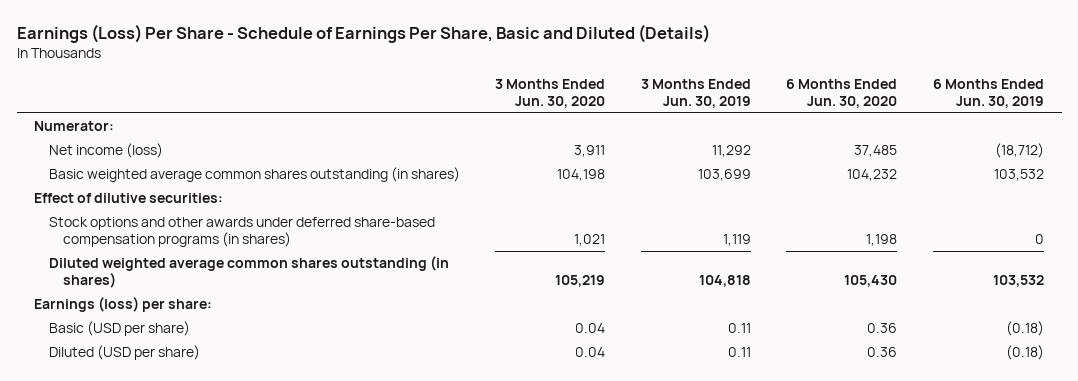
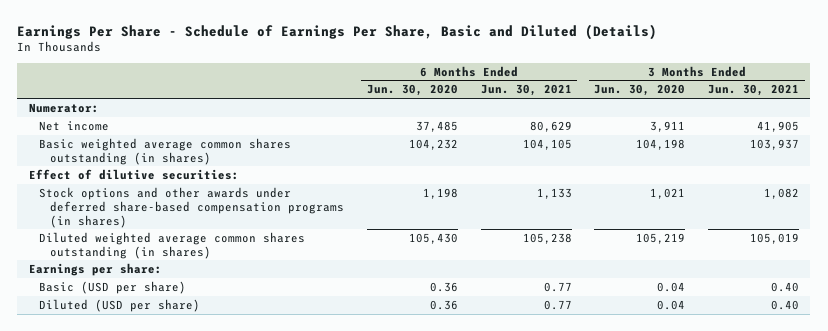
- Earnings (Loss) Per Share - Schedule of Earnings Per Share, Basic and Diluted (Details)
+ Earnings Per Share - Schedule of Earnings Per Share, Basic and Diluted (Details)
- | 3 Months Ended Jun. 30, 2020 | 3 Months Ended Jun. 30, 2019 | 6 Months Ended Jun. 30, 2020 | 6 Months Ended Jun. 30, 2019
+ | 6 Months Ended Jun. 30, 2020 | 6 Months Ended Jun. 30, 2021 | 3 Months Ended Jun. 30, 2020 | 3 Months Ended Jun. 30, 2021
- Net income (loss) | 3,911 | 11,292 | 37,485 | (18,712)
+ Net income | 37,485 | 80,629 | 3,911 | 41,905
- Earnings (loss) per share:
+ Earnings per share:

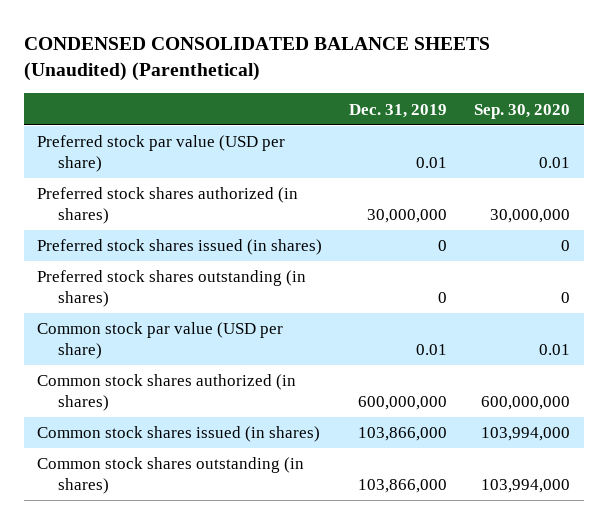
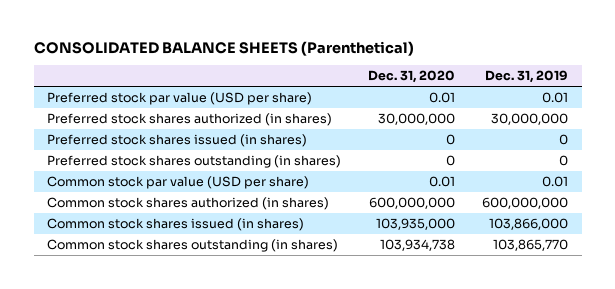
- CONDENSED CONSOLIDATED BALANCE SHEETS (Unaudited) (Parenthetical)
+ CONSOLIDATED BALANCE SHEETS (Parenthetical)
- | Dec. 31, 2019 | Sep. 30, 2020
+ | Dec. 31, 2020 | Dec. 31, 2019
- Common stock shares outstanding (in shares) | 103,866,000 | 103,994,000
+ Common stock shares outstanding (in shares) | 103,934,738 | 103,865,770

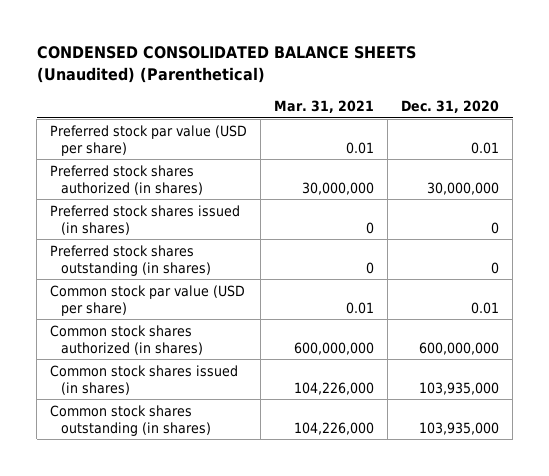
- CONSOLIDATED BALANCE SHEETS (Parenthetical)
+ CONDENSED CONSOLIDATED BALANCE SHEETS (Unaudited) (Parenthetical)
- | Dec. 31, 2020 | Dec. 31, 2019
+ | Mar. 31, 2021 | Dec. 31, 2020
- Common stock shares outstanding (in shares) | 103,934,738 | 103,865,770
+ Common stock shares outstanding (in shares) | 104,226,000 | 103,935,000

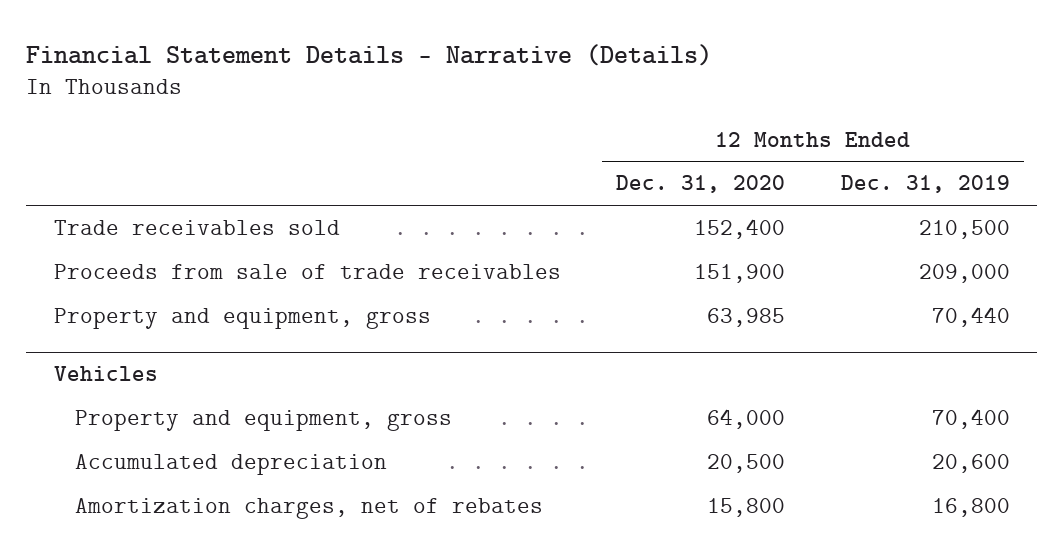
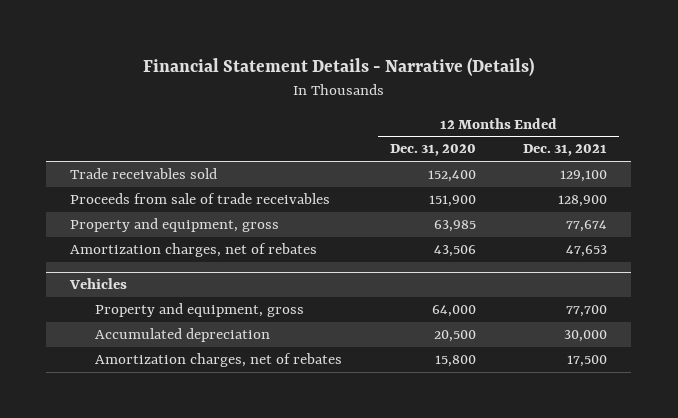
- | 12 Months Ended Dec. 31, 2020 | 12 Months Ended Dec. 31, 2019
+ | 12 Months Ended Dec. 31, 2020 | 12 Months Ended Dec. 31, 2021
+ Amortization charges, net of rebates | 43,506 | 47,653

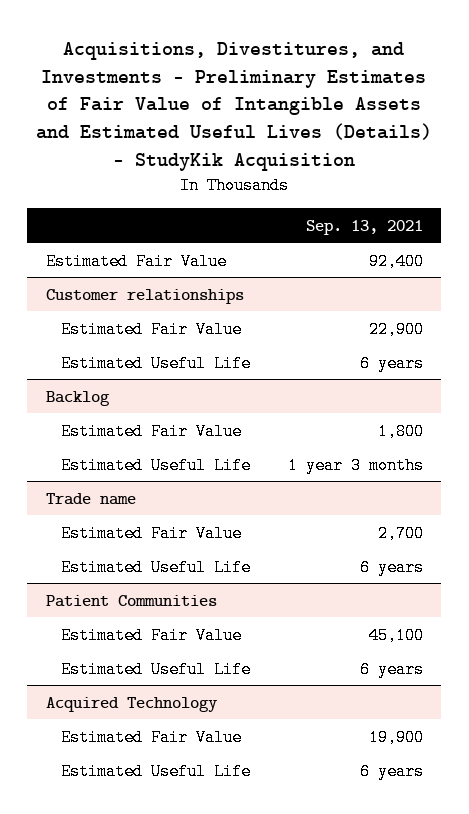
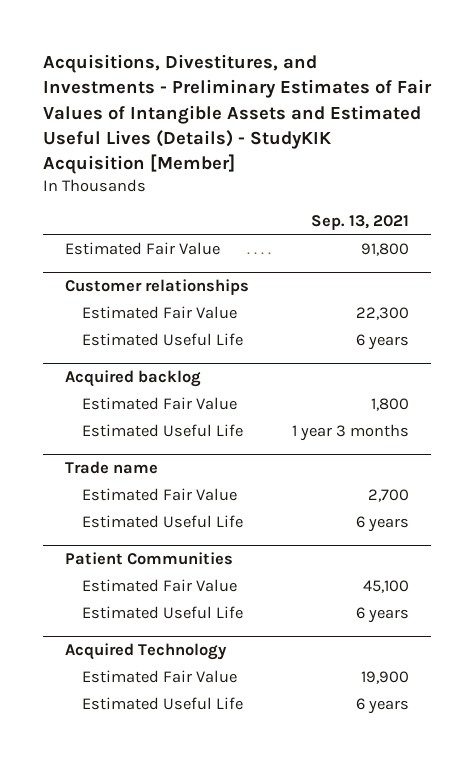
- Acquisitions, Divestitures, and Investments - Preliminary Estimates of Fair Value of Intangible Assets and Estimated Useful Lives (Details) - StudyKik Acquisition
+ Acquisitions, Divestitures, and Investments - Preliminary Estimates of Fair Values of Intangible Assets and Estimated Useful Lives (Details) - StudyKIK Acquisition [Member]
- Estimated Fair Value | 92,400
+ Estimated Fair Value | 91,800
@ Customer relationships
- Estimated Fair Value | 22,900
+ Estimated Fair Value | 22,300
- Backlog
+ Acquired backlog

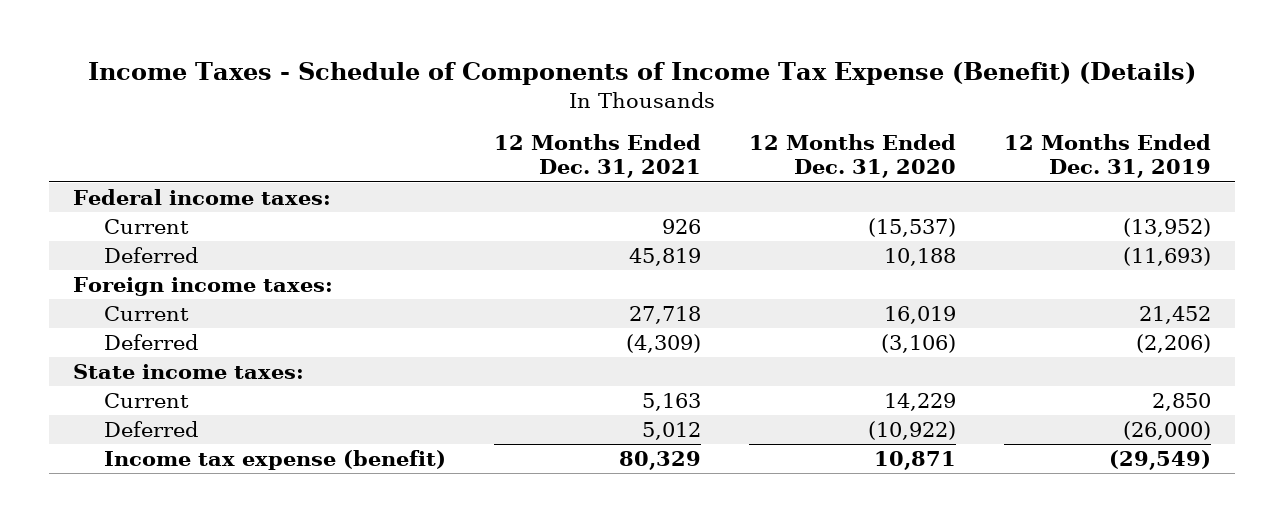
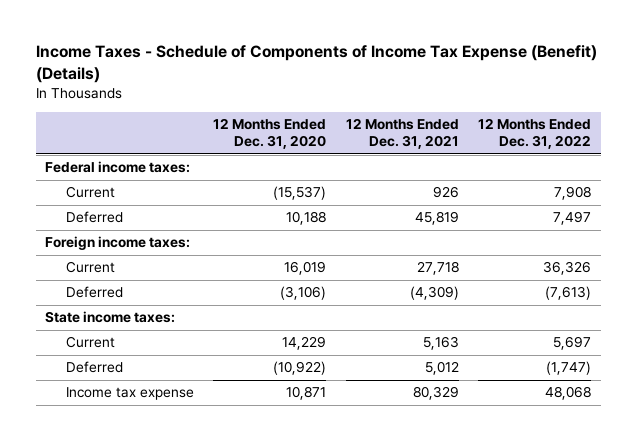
- | 12 Months Ended Dec. 31, 2021 | 12 Months Ended Dec. 31, 2020 | 12 Months Ended Dec. 31, 2019
+ | 12 Months Ended Dec. 31, 2020 | 12 Months Ended Dec. 31, 2021 | 12 Months Ended Dec. 31, 2022
- Income tax expense (benefit) | 80,329 | 10,871 | (29,549)
+ Income tax expense | 10,871 | 80,329 | 48,068

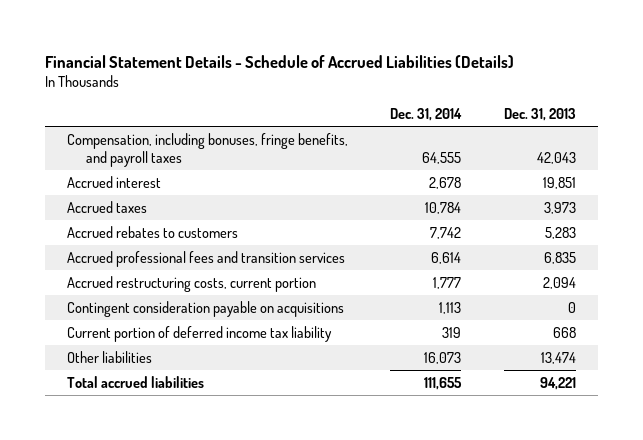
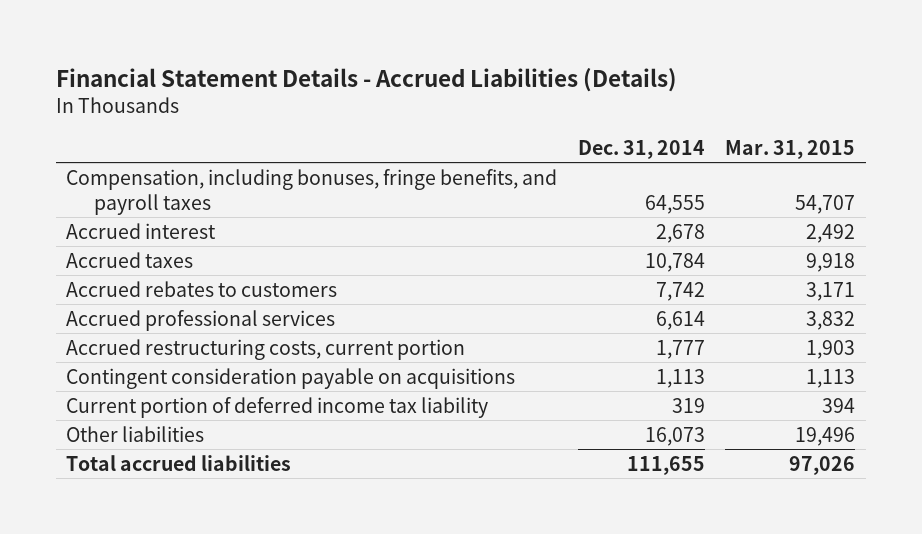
- Financial Statement Details - Schedule of Accrued Liabilities (Details)
+ Financial Statement Details - Accrued Liabilities (Details)
- | Dec. 31, 2014 | Dec. 31, 2013
+ | Dec. 31, 2014 | Mar. 31, 2015
- Accrued professional fees and transition services | 6,614 | 6,835
+ Accrued professional services | 6,614 | 3,832

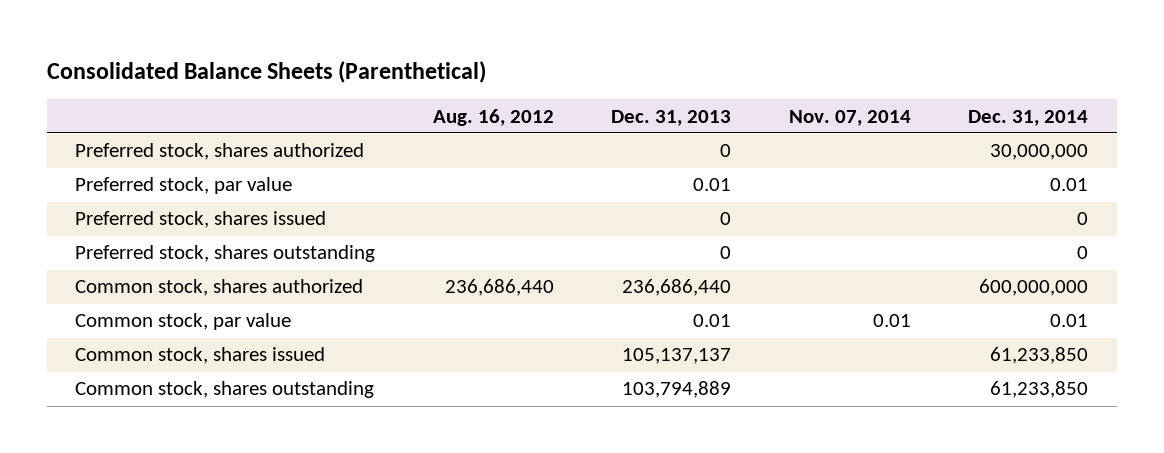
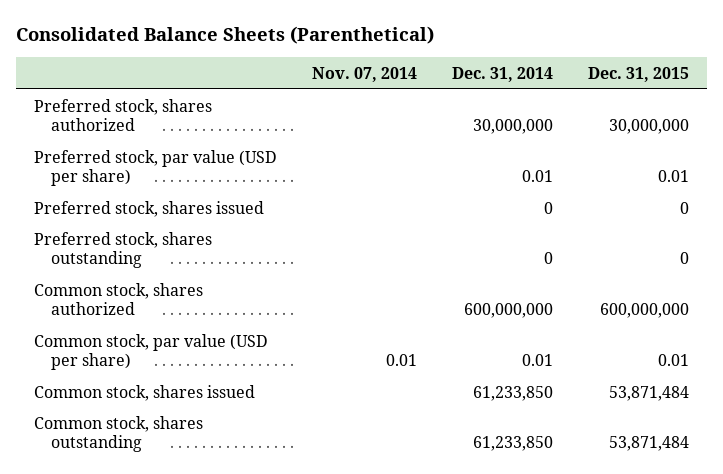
- | Aug. 16, 2012 | Dec. 31, 2013 | Nov. 07, 2014 | Dec. 31, 2014
+ | Nov. 07, 2014 | Dec. 31, 2014 | Dec. 31, 2015
- Preferred stock, par value | | 0.01 | | 0.01
+ Preferred stock, par value (USD per share) | | 0.01 | 0.01
- Common stock, par value | | 0.01 | 0.01 | 0.01
+ Common stock, par value (USD per share) | 0.01 | 0.01 | 0.01

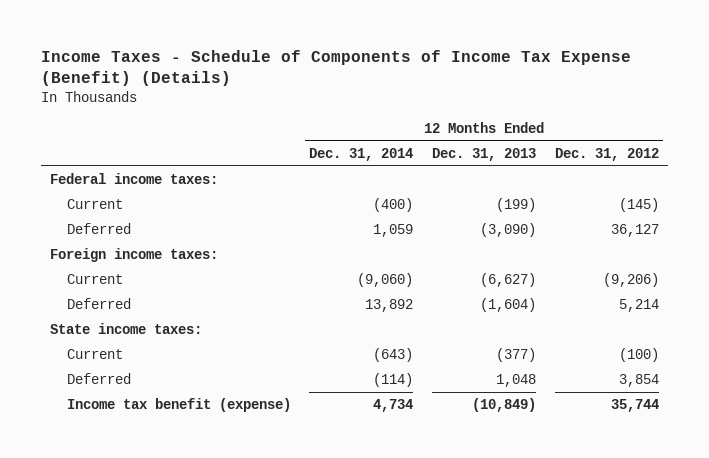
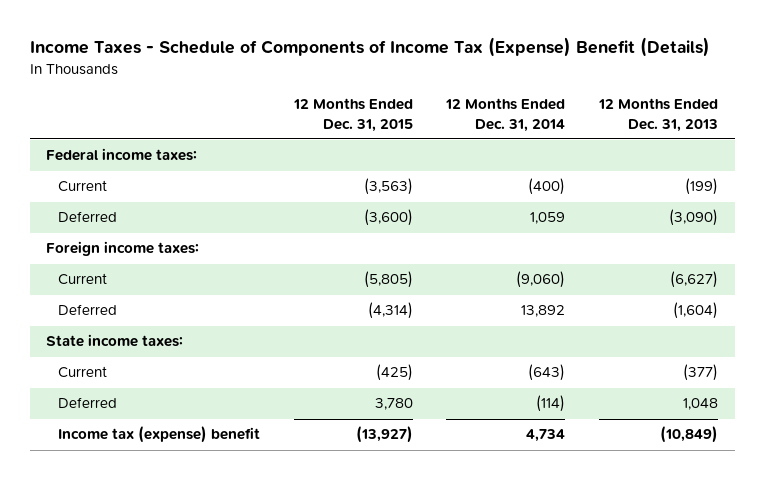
- Income Taxes - Schedule of Components of Income Tax Expense (Benefit) (Details)
+ Income Taxes - Schedule of Components of Income Tax (Expense) Benefit (Details)
- | 12 Months Ended Dec. 31, 2014 | 12 Months Ended Dec. 31, 2013 | 12 Months Ended Dec. 31, 2012
+ | 12 Months Ended Dec. 31, 2015 | 12 Months Ended Dec. 31, 2014 | 12 Months Ended Dec. 31, 2013
- Income tax benefit (expense) | 4,734 | (10,849) | 35,744
+ Income tax (expense) benefit | (13,927) | 4,734 | (10,849)

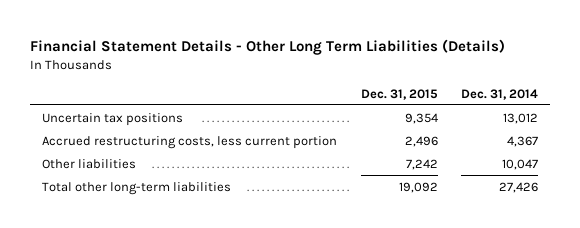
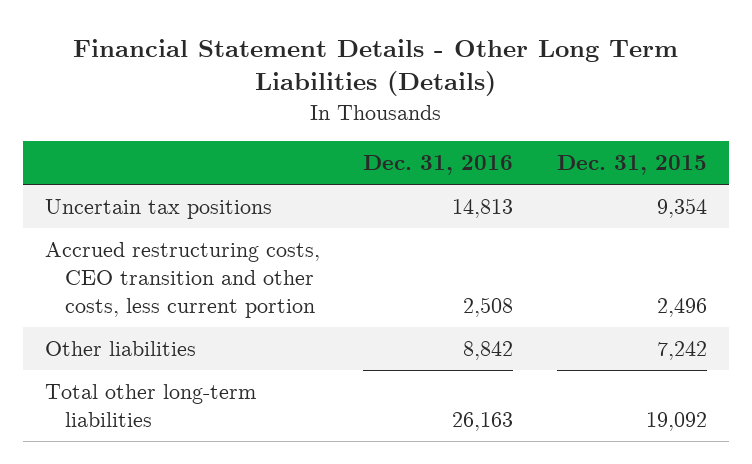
- | Dec. 31, 2015 | Dec. 31, 2014
+ | Dec. 31, 2016 | Dec. 31, 2015
- Accrued restructuring costs, less current portion | 2,496 | 4,367
+ Accrued restructuring costs, CEO transition and other costs, less current portion | 2,508 | 2,496

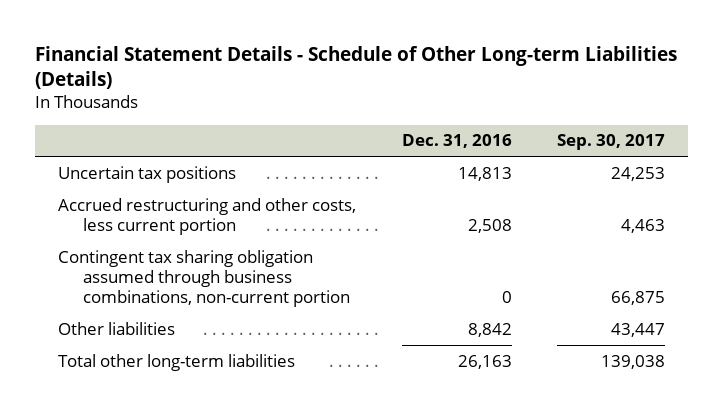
- Financial Statement Details - Other Long Term Liabilities (Details)
+ Financial Statement Details - Schedule of Other Long-term Liabilities (Details)
- | Dec. 31, 2016 | Dec. 31, 2015
+ | Dec. 31, 2016 | Sep. 30, 2017
- Accrued restructuring costs, CEO transition and other costs, less current portion | 2,508 | 2,496
+ Accrued restructuring and other costs, less current portion | 2,508 | 4,463
+ Contingent tax sharing obligation assumed through business combinations, non-current portion | 0 | 66,875

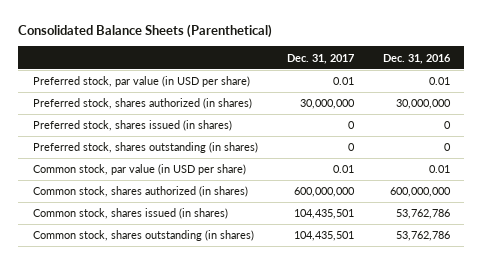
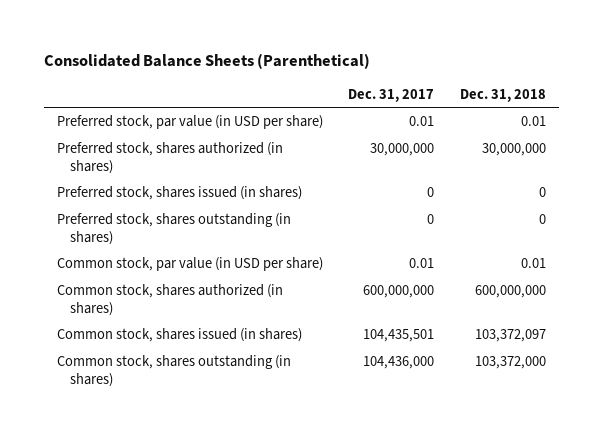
- | Dec. 31, 2017 | Dec. 31, 2016
+ | Dec. 31, 2017 | Dec. 31, 2018
- Common stock, shares outstanding (in shares) | 104,435,501 | 53,762,786
+ Common stock, shares outstanding (in shares) | 104,436,000 | 103,372,000

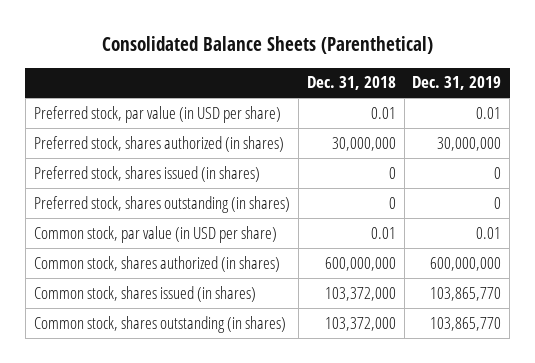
- | Dec. 31, 2017 | Dec. 31, 2018
+ | Dec. 31, 2018 | Dec. 31, 2019
- Common stock, shares issued (in shares) | 104,435,501 | 103,372,097
+ Common stock, shares issued (in shares) | 103,372,000 | 103,865,770

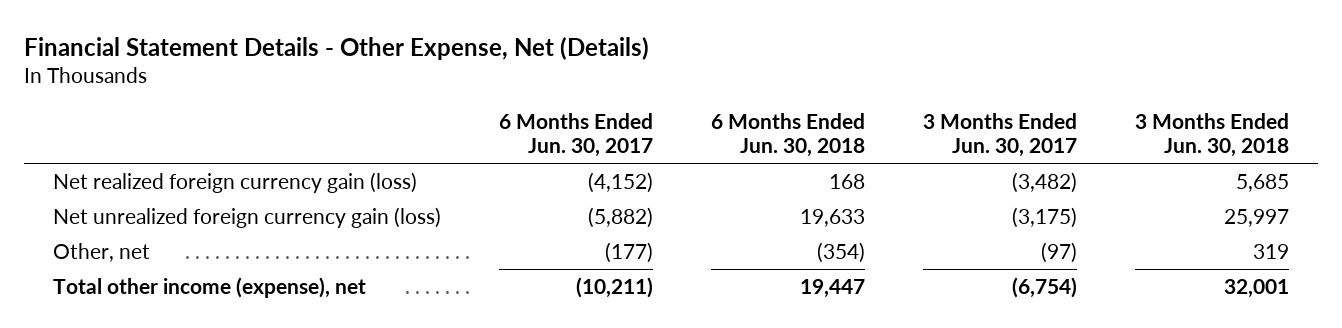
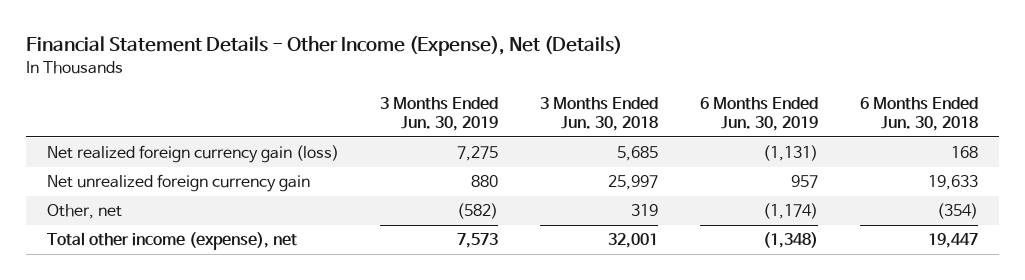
- Financial Statement Details - Other Expense, Net (Details)
+ Financial Statement Details - Other Income (Expense), Net (Details)
- | 6 Months Ended Jun. 30, 2017 | 6 Months Ended Jun. 30, 2018 | 3 Months Ended Jun. 30, 2017 | 3 Months Ended Jun. 30, 2018
+ | 3 Months Ended Jun. 30, 2019 | 3 Months Ended Jun. 30, 2018 | 6 Months Ended Jun. 30, 2019 | 6 Months Ended Jun. 30, 2018
- Net unrealized foreign currency gain (loss) | (5,882) | 19,633 | (3,175) | 25,997
+ Net unrealized foreign currency gain | 880 | 25,997 | 957 | 19,633

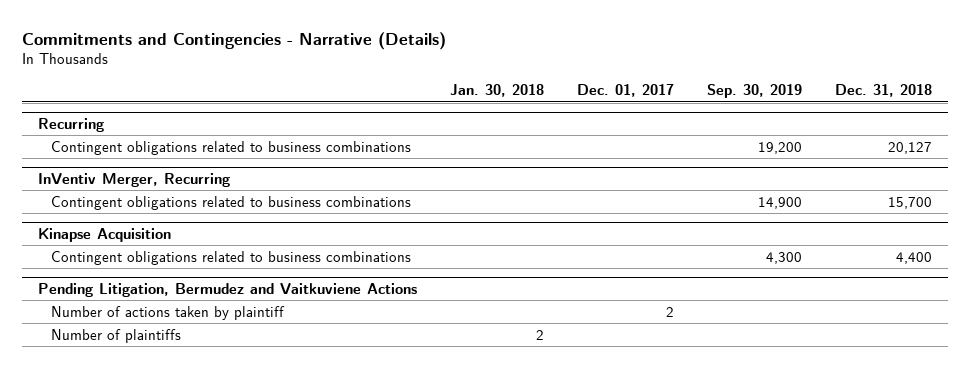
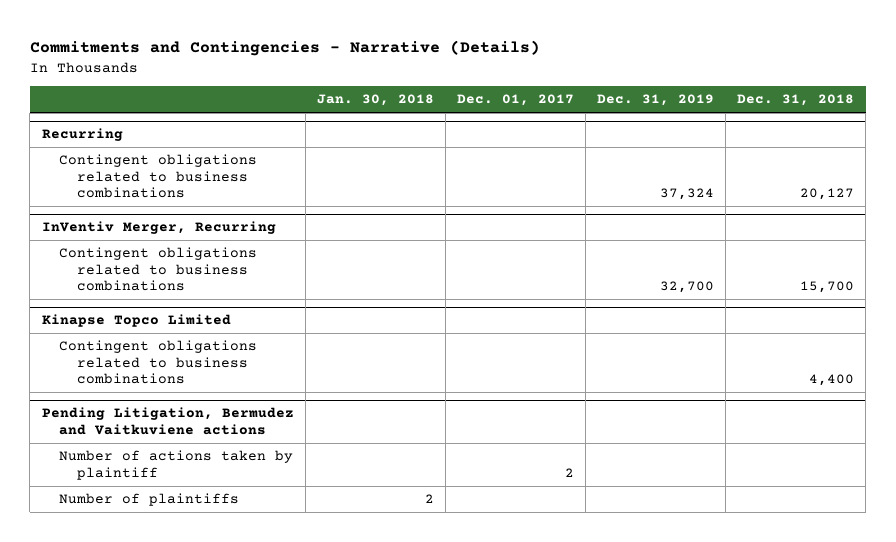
- | Jan. 30, 2018 | Dec. 01, 2017 | Sep. 30, 2019 | Dec. 31, 2018
+ | Jan. 30, 2018 | Dec. 01, 2017 | Dec. 31, 2019 | Dec. 31, 2018
- Kinapse Acquisition
+ Kinapse Topco Limited
- Pending Litigation, Bermudez and Vaitkuviene Actions
+ Pending Litigation, Bermudez and Vaitkuviene actions

